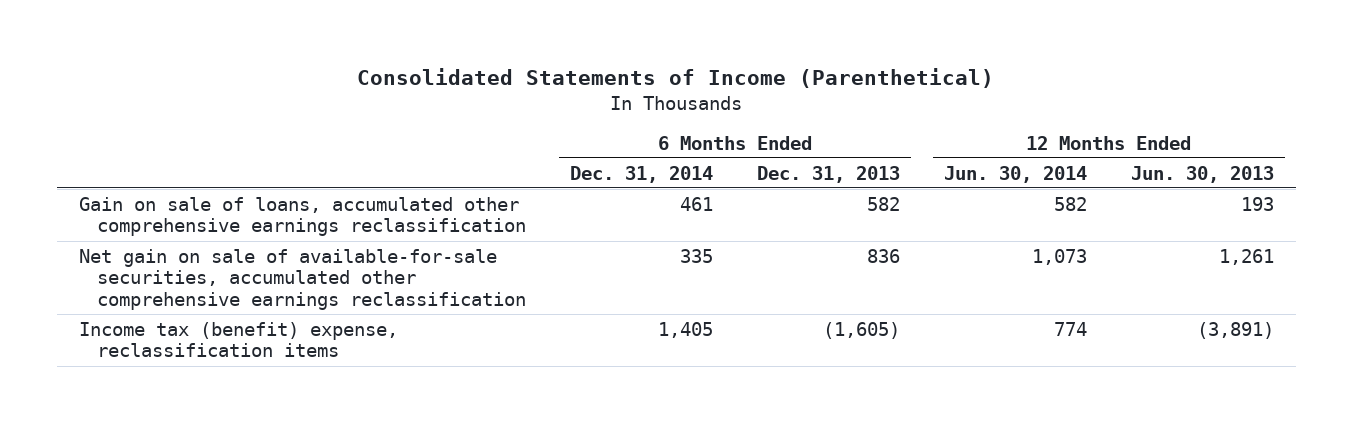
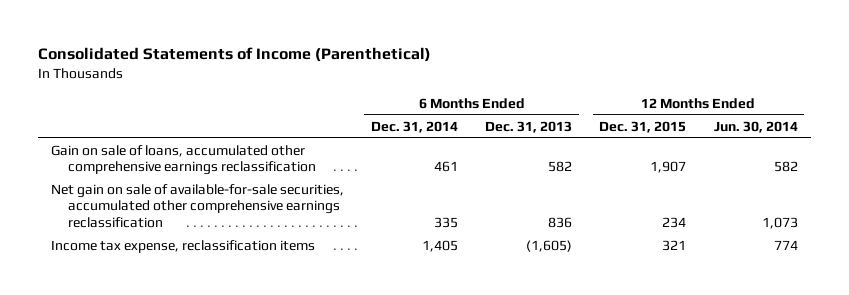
- | 6 Months Ended Dec. 31, 2014 | 6 Months Ended Dec. 31, 2013 | 12 Months Ended Jun. 30, 2014 | 12 Months Ended Jun. 30, 2013
+ | 6 Months Ended Dec. 31, 2014 | 6 Months Ended Dec. 31, 2013 | 12 Months Ended Dec. 31, 2015 | 12 Months Ended Jun. 30, 2014
- Income tax (benefit) expense, reclassification items | 1,405 | (1,605) | 774 | (3,891)
+ Income tax expense, reclassification items | 1,405 | (1,605) | 321 | 774

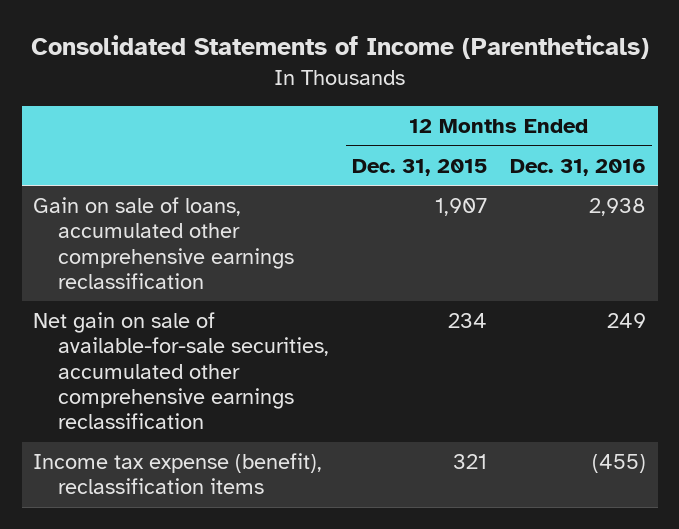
- Consolidated Statements of Income (Parenthetical)
+ Consolidated Statements of Income (Parentheticals)
- | 6 Months Ended Dec. 31, 2014 | 6 Months Ended Dec. 31, 2013 | 12 Months Ended Dec. 31, 2015 | 12 Months Ended Jun. 30, 2014
+ | 12 Months Ended Dec. 31, 2015 | 12 Months Ended Dec. 31, 2016
- Income tax expense, reclassification items | 1,405 | (1,605) | 321 | 774
+ Income tax expense (benefit), reclassification items | 321 | (455)

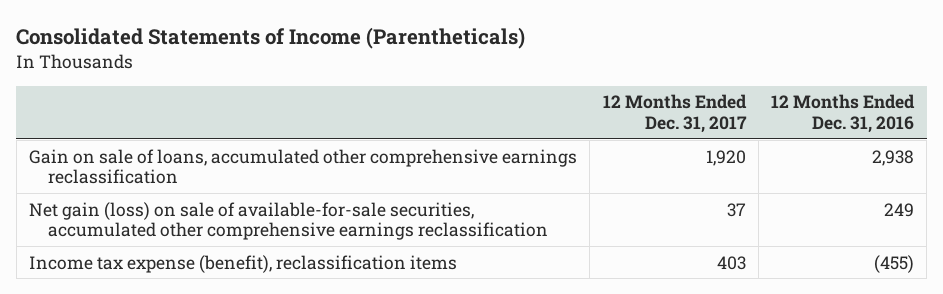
- | 12 Months Ended Dec. 31, 2015 | 12 Months Ended Dec. 31, 2016
+ | 12 Months Ended Dec. 31, 2017 | 12 Months Ended Dec. 31, 2016
- Net gain on sale of available-for-sale securities, accumulated other comprehensive earnings reclassification | 234 | 249
+ Net gain (loss) on sale of available-for-sale securities, accumulated other comprehensive earnings reclassification | 37 | 249

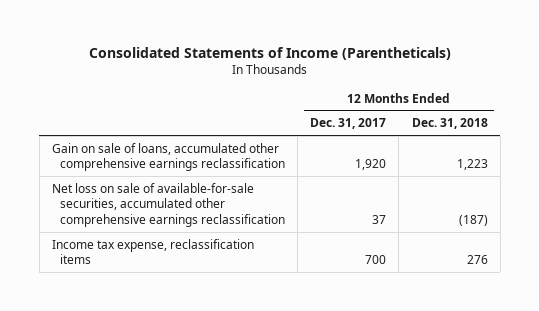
- | 12 Months Ended Dec. 31, 2017 | 12 Months Ended Dec. 31, 2016
+ | 12 Months Ended Dec. 31, 2017 | 12 Months Ended Dec. 31, 2018
- Net gain (loss) on sale of available-for-sale securities, accumulated other comprehensive earnings reclassification | 37 | 249
- Income tax expense (benefit), reclassification items | 403 | (455)
+ Net loss on sale of available-for-sale securities, accumulated other comprehensive earnings reclassification | 37 | (187)
+ Income tax expense, reclassification items | 700 | 276

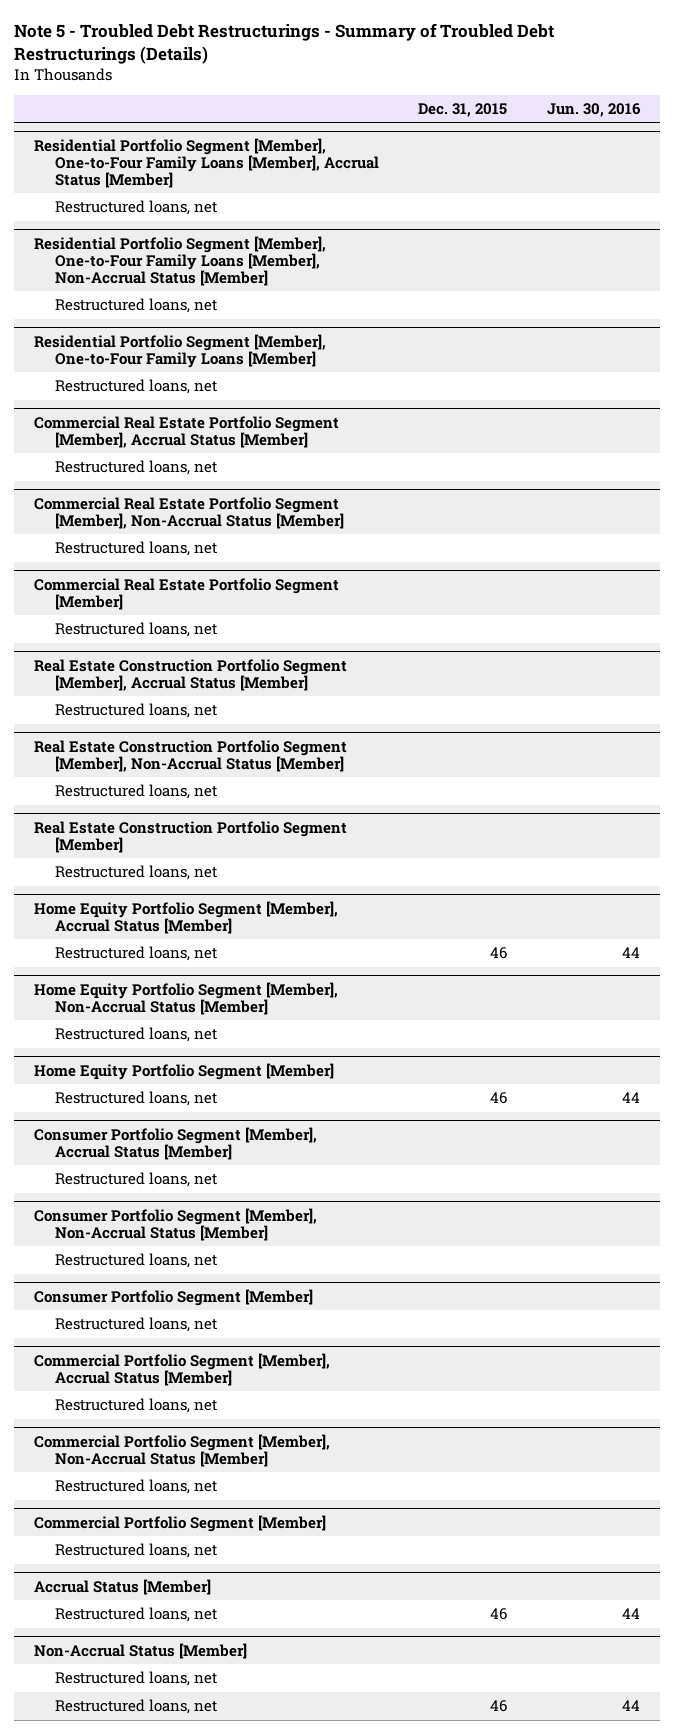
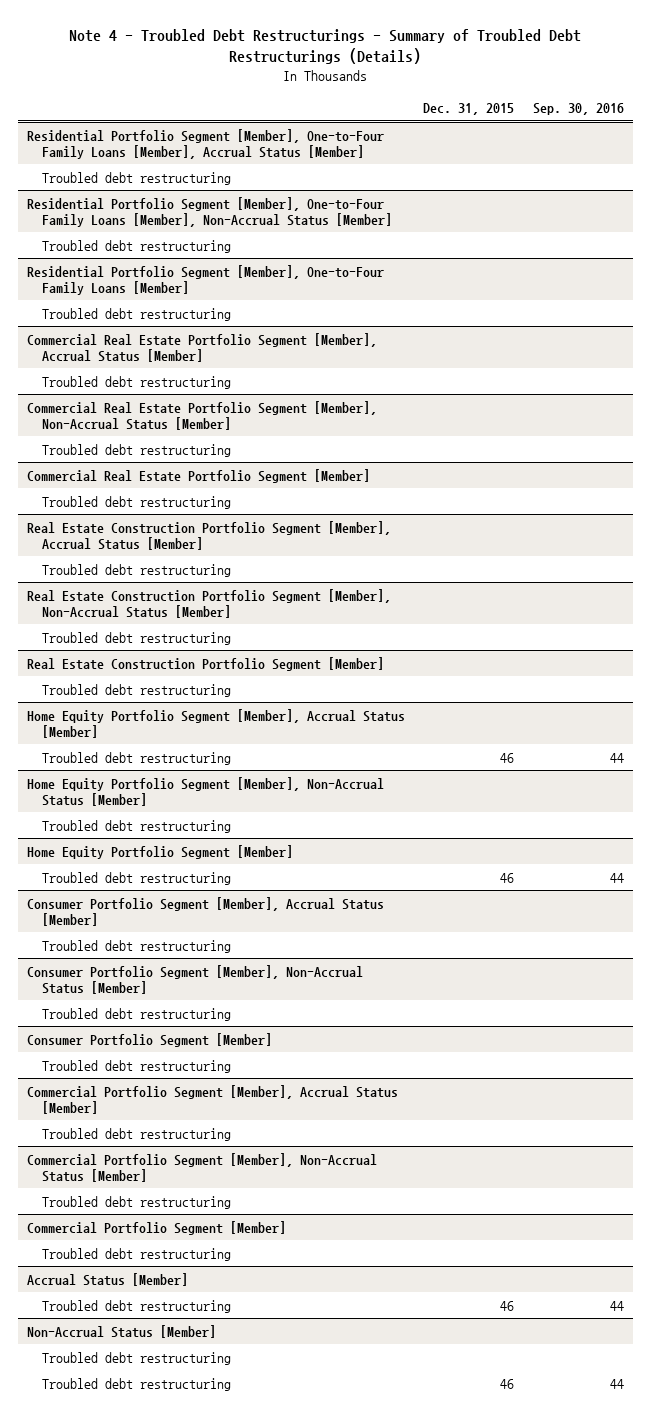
- Note 5 - Troubled Debt Restructurings - Summary of Troubled Debt Restructurings (Details)
+ Note 4 - Troubled Debt Restructurings - Summary of Troubled Debt Restructurings (Details)
- | Dec. 31, 2015 | Jun. 30, 2016
+ | Dec. 31, 2015 | Sep. 30, 2016
@ Residential Portfolio Segment [Member], One-to-Four Family Loans [Member], Accrual Status [Member]
- Restructured loans, net
+ Troubled debt restructuring
@ Residential Portfolio Segment [Member], One-to-Four Family Loans [Member], Non-Accrual Status [Member]
- Restructured loans, net
+ Troubled debt restructuring
@ Residential Portfolio Segment [Member], One-to-Four Family Loans [Member]
- Restructured loans, net
+ Troubled debt restructuring
@ Commercial Real Estate Portfolio Segment [Member], Accrual Status [Member]
- Restructured loans, net
+ Troubled debt restructuring
@ Commercial Real Estate Portfolio Segment [Member], Non-Accrual Status [Member]
- Restructured loans, net
+ Troubled debt restructuring
@ Commercial Real Estate Portfolio Segment [Member]
- Restructured loans, net
+ Troubled debt restructuring
@ Real Estate Construction Portfolio Segment [Member], Accrual Status [Member]
- Restructured loans, net
+ Troubled debt restructuring
@ Real Estate Construction Portfolio Segment [Member], Non-Accrual Status [Member]
- Restructured loans, net
+ Troubled debt restructuring
@ Real Estate Construction Portfolio Segment [Member]
- Restructured loans, net
+ Troubled debt restructuring
@ Home Equity Portfolio Segment [Member], Accrual Status [Member]
- Restructured loans, net | 46 | 44
+ Troubled debt restructuring | 46 | 44
@ Home Equity Portfolio Segment [Member], Non-Accrual Status [Member]
- Restructured loans, net
+ Troubled debt restructuring
@ Home Equity Portfolio Segment [Member]
- Restructured loans, net | 46 | 44
+ Troubled debt restructuring | 46 | 44
@ Consumer Portfolio Segment [Member], Accrual Status [Member]
- Restructured loans, net
+ Troubled debt restructuring
@ Consumer Portfolio Segment [Member], Non-Accrual Status [Member]
- Restructured loans, net
+ Troubled debt restructuring
@ Consumer Portfolio Segment [Member]
- Restructured loans, net
+ Troubled debt restructuring
@ Commercial Portfolio Segment [Member], Accrual Status [Member]
- Restructured loans, net
+ Troubled debt restructuring
@ Commercial Portfolio Segment [Member], Non-Accrual Status [Member]
- Restructured loans, net
+ Troubled debt restructuring
@ Commercial Portfolio Segment [Member]
- Restructured loans, net
+ Troubled debt restructuring
@ Accrual Status [Member]
- Restructured loans, net | 46 | 44
+ Troubled debt restructuring | 46 | 44
@ Non-Accrual Status [Member]
- Restructured loans, net
- Restructured loans, net | 46 | 44
+ Troubled debt restructuring
+ Troubled debt restructuring | 46 | 44

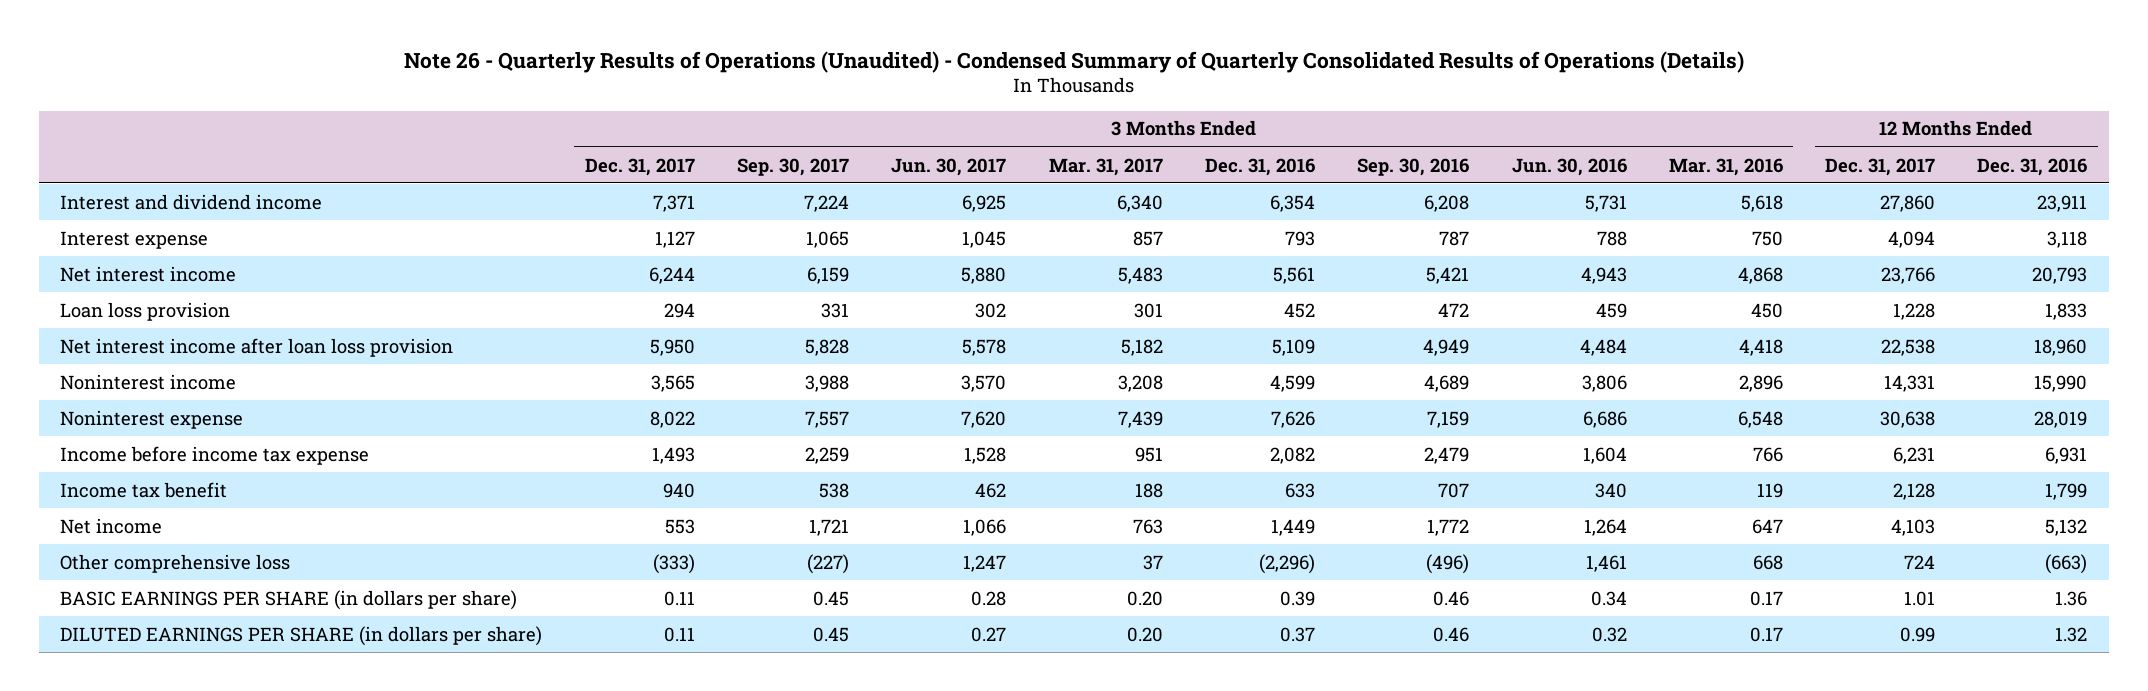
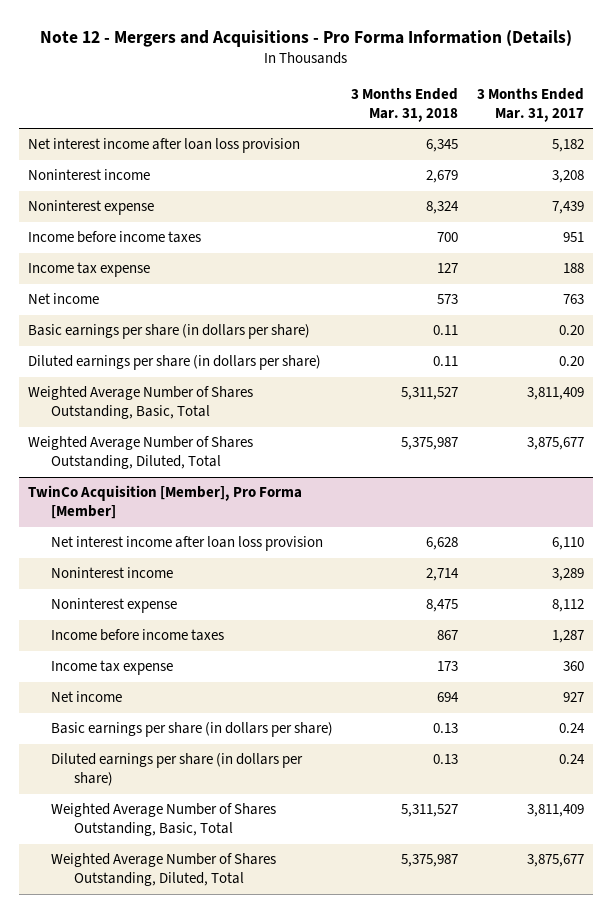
- Note 26 - Quarterly Results of Operations (Unaudited) - Condensed Summary of Quarterly Consolidated Results of Operations (Details)
+ Note 12 - Mergers and Acquisitions - Pro Forma Information (Details)
- | 3 Months Ended Dec. 31, 2017 | 3 Months Ended Sep. 30, 2017 | 3 Months Ended Jun. 30, 2017 | 3 Months Ended Mar. 31, 2017 | 3 Months Ended Dec. 31, 2016 | 3 Months Ended Sep. 30, 2016 | 3 Months Ended Jun. 30, 2016 | 3 Months Ended Mar. 31, 2016 | 12 Months Ended Dec. 31, 2017 | 12 Months Ended Dec. 31, 2016
+ | 3 Months Ended Mar. 31, 2018 | 3 Months Ended Mar. 31, 2017
- Interest and dividend income | 7,371 | 7,224 | 6,925 | 6,340 | 6,354 | 6,208 | 5,731 | 5,618 | 27,860 | 23,911
- Interest expense | 1,127 | 1,065 | 1,045 | 857 | 793 | 787 | 788 | 750 | 4,094 | 3,118
- Net interest income | 6,244 | 6,159 | 5,880 | 5,483 | 5,561 | 5,421 | 4,943 | 4,868 | 23,766 | 20,793
- Loan loss provision | 294 | 331 | 302 | 301 | 452 | 472 | 459 | 450 | 1,228 | 1,833
- Income before income tax expense | 1,493 | 2,259 | 1,528 | 951 | 2,082 | 2,479 | 1,604 | 766 | 6,231 | 6,931
- Income tax benefit | 940 | 538 | 462 | 188 | 633 | 707 | 340 | 119 | 2,128 | 1,799
+ Income before income taxes | 700 | 951
+ Income tax expense | 127 | 188
- Other comprehensive loss | (333) | (227) | 1,247 | 37 | (2,296) | (496) | 1,461 | 668 | 724 | (663)
- BASIC EARNINGS PER SHARE (in dollars per share) | 0.11 | 0.45 | 0.28 | 0.20 | 0.39 | 0.46 | 0.34 | 0.17 | 1.01 | 1.36
- DILUTED EARNINGS PER SHARE (in dollars per share) | 0.11 | 0.45 | 0.27 | 0.20 | 0.37 | 0.46 | 0.32 | 0.17 | 0.99 | 1.32
+ Basic earnings per share (in dollars per share) | 0.11 | 0.20
+ Diluted earnings per share (in dollars per share) | 0.11 | 0.20
+ Weighted Average Number of Shares Outstanding, Basic, Total | 5,311,527 | 3,811,409
+ Weighted Average Number of Shares Outstanding, Diluted, Total | 5,375,987 | 3,875,677
+ TwinCo Acquisition [Member], Pro Forma [Member]
+ Net interest income after loan loss provision | 6,628 | 6,110
+ Noninterest income | 2,714 | 3,289
+ Noninterest expense | 8,475 | 8,112
+ Income before income taxes | 867 | 1,287
+ Income tax expense | 173 | 360
+ Net income | 694 | 927
+ Basic earnings per share (in dollars per share) | 0.13 | 0.24
+ Diluted earnings per share (in dollars per share) | 0.13 | 0.24
+ Weighted Average Number of Shares Outstanding, Basic, Total | 5,311,527 | 3,811,409
+ Weighted Average Number of Shares Outstanding, Diluted, Total | 5,375,987 | 3,875,677

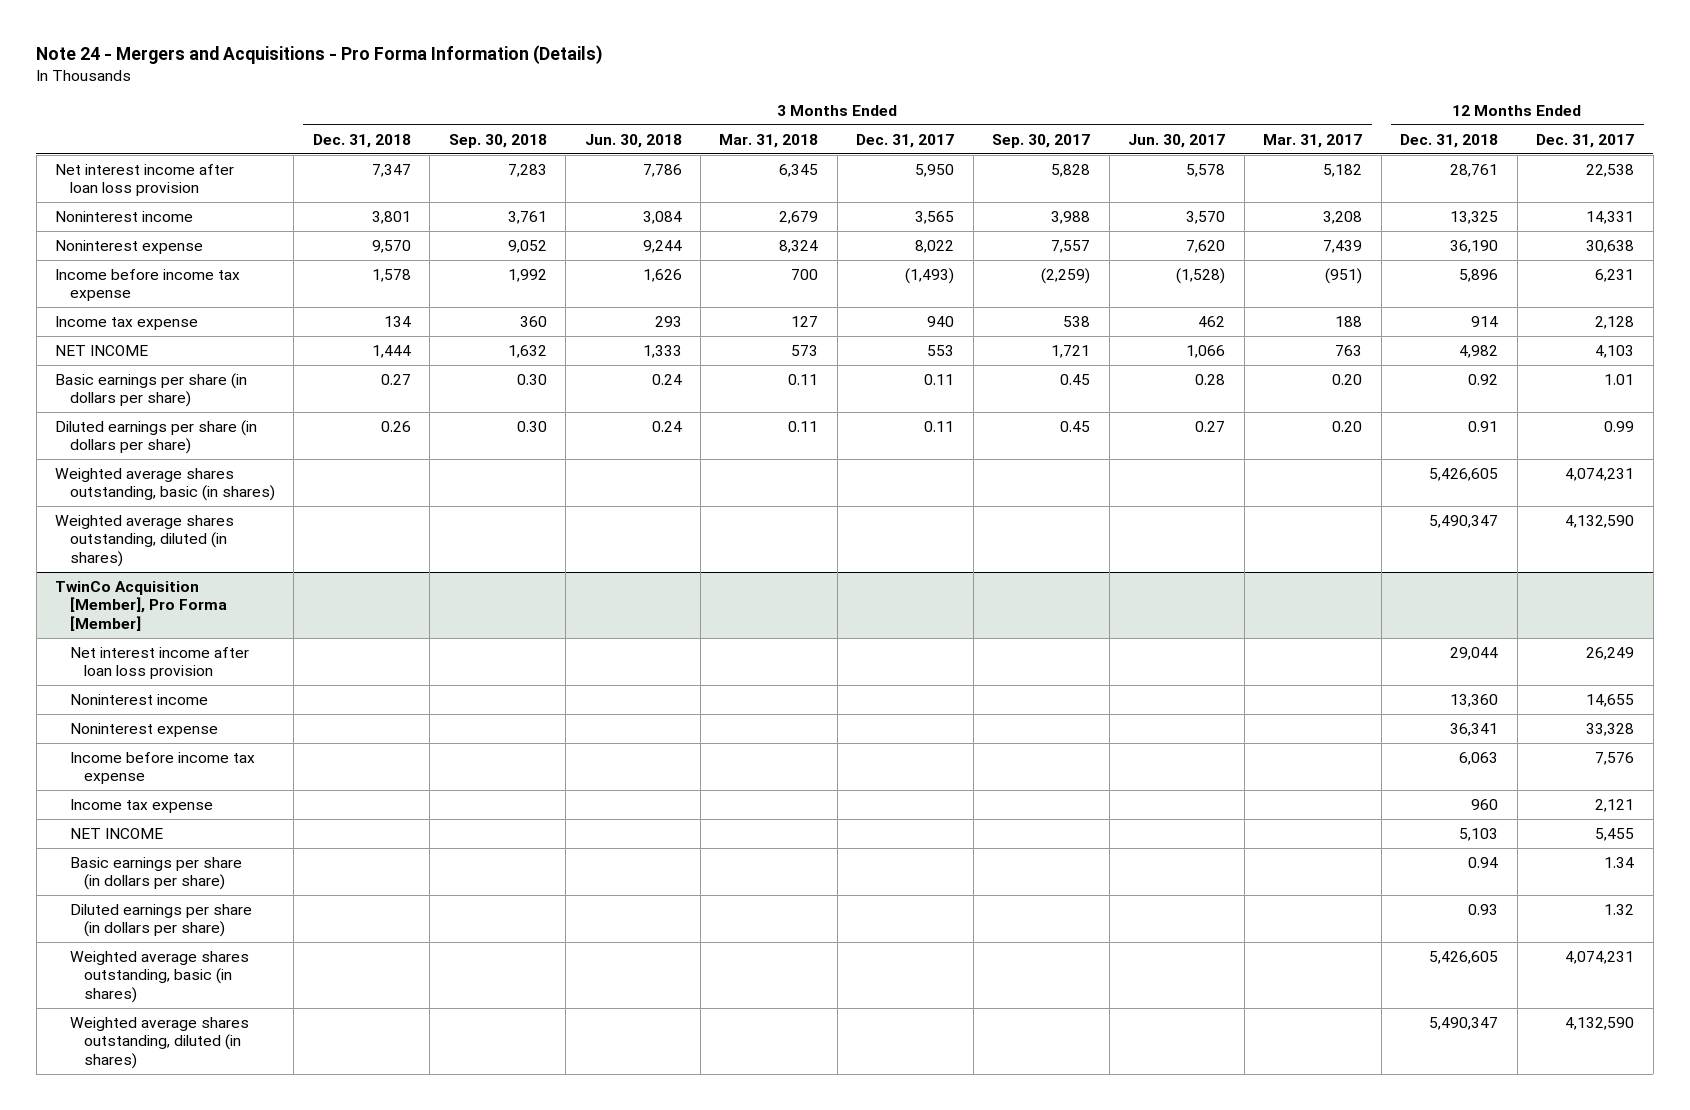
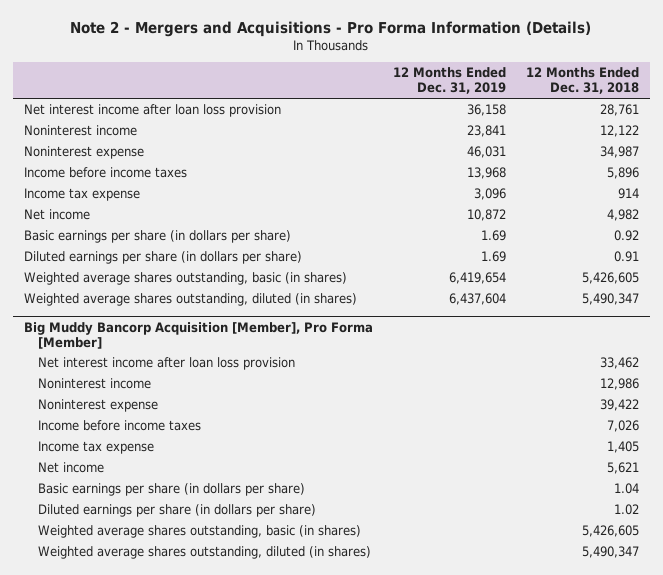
- Note 24 - Mergers and Acquisitions - Pro Forma Information (Details)
+ Note 2 - Mergers and Acquisitions - Pro Forma Information (Details)
- | 3 Months Ended Dec. 31, 2018 | 3 Months Ended Sep. 30, 2018 | 3 Months Ended Jun. 30, 2018 | 3 Months Ended Mar. 31, 2018 | 3 Months Ended Dec. 31, 2017 | 3 Months Ended Sep. 30, 2017 | 3 Months Ended Jun. 30, 2017 | 3 Months Ended Mar. 31, 2017 | 12 Months Ended Dec. 31, 2018 | 12 Months Ended Dec. 31, 2017
+ | 12 Months Ended Dec. 31, 2019 | 12 Months Ended Dec. 31, 2018
- Noninterest income | 3,801 | 3,761 | 3,084 | 2,679 | 3,565 | 3,988 | 3,570 | 3,208 | 13,325 | 14,331
- Noninterest expense | 9,570 | 9,052 | 9,244 | 8,324 | 8,022 | 7,557 | 7,620 | 7,439 | 36,190 | 30,638
- Income before income tax expense | 1,578 | 1,992 | 1,626 | 700 | (1,493) | (2,259) | (1,528) | (951) | 5,896 | 6,231
+ Noninterest income | 23,841 | 12,122
+ Noninterest expense | 46,031 | 34,987
+ Income before income taxes | 13,968 | 5,896
- NET INCOME | 1,444 | 1,632 | 1,333 | 573 | 553 | 1,721 | 1,066 | 763 | 4,982 | 4,103
+ Net income | 10,872 | 4,982
- TwinCo Acquisition [Member], Pro Forma [Member]
- Net interest income after loan loss provision | | | | | | | | | 29,044 | 26,249
- Noninterest income | | | | | | | | | 13,360 | 14,655
- Noninterest expense | | | | | | | | | 36,341 | 33,328
- Income before income tax expense | | | | | | | | | 6,063 | 7,576
- Income tax expense | | | | | | | | | 960 | 2,121
- NET INCOME | | | | | | | | | 5,103 | 5,455
- Basic earnings per share (in dollars per share) | | | | | | | | | 0.94 | 1.34
- Diluted earnings per share (in dollars per share) | | | | | | | | | 0.93 | 1.32
+ Big Muddy Bancorp Acquisition [Member], Pro Forma [Member]
+ Net interest income after loan loss provision | | 33,462
+ Noninterest income | | 12,986
+ Noninterest expense | | 39,422
+ Income before income taxes | | 7,026
+ Income tax expense | | 1,405
+ Net income | | 5,621
+ Basic earnings per share (in dollars per share) | | 1.04
+ Diluted earnings per share (in dollars per share) | | 1.02

